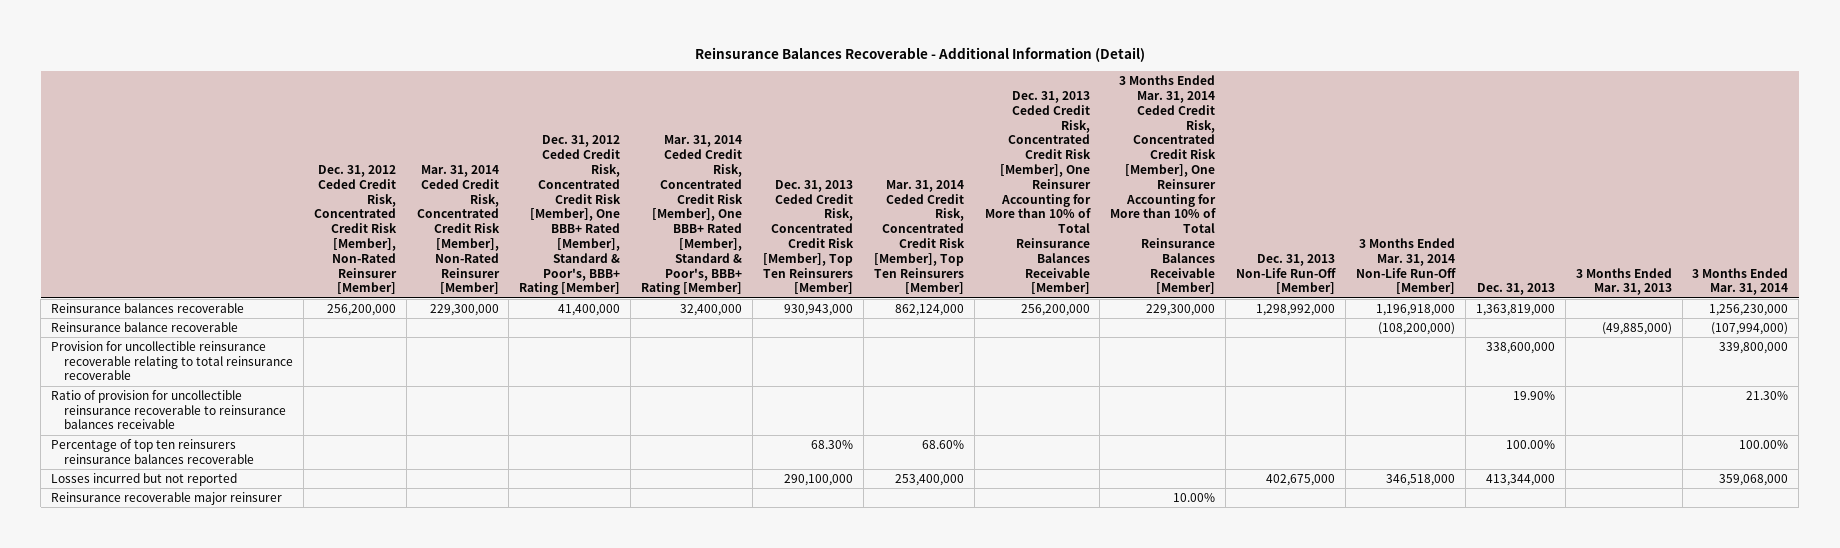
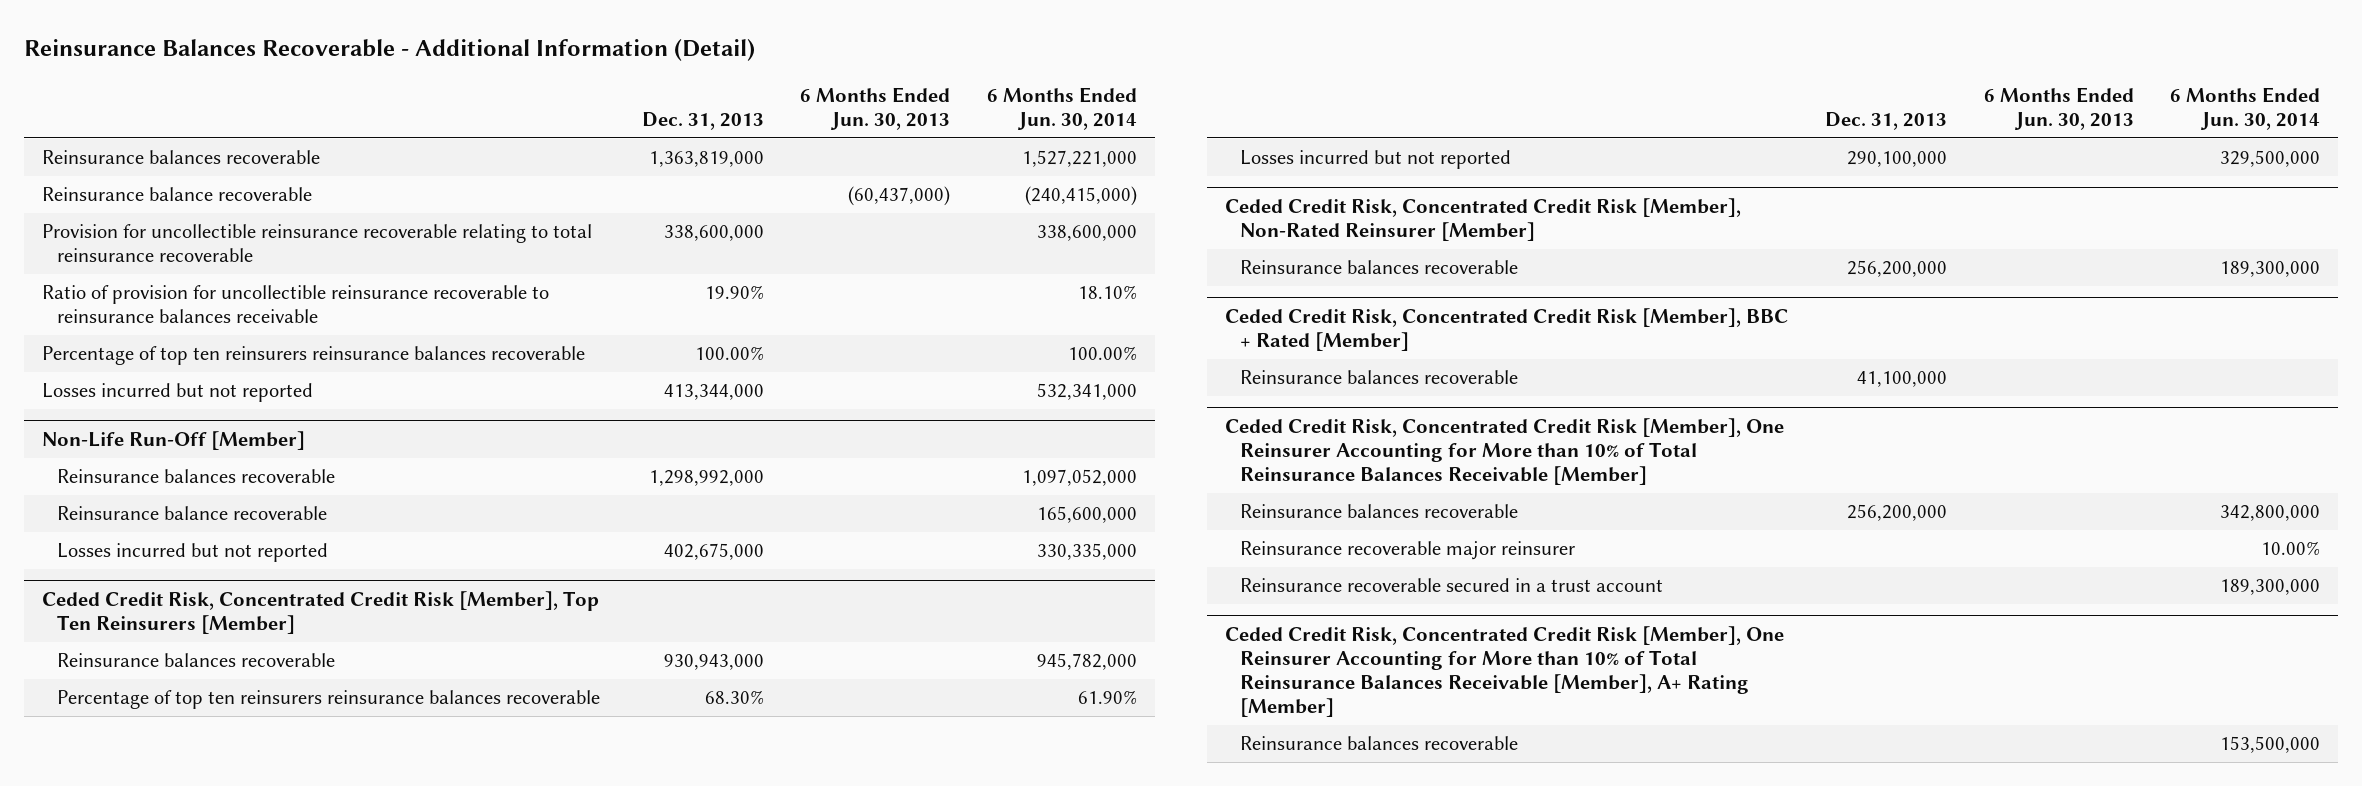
- | Dec. 31, 2012 Ceded Credit Risk, Concentrated Credit Risk [Member], Non-Rated Reinsurer [Member] | Mar. 31, 2014 Ceded Credit Risk, Concentrated Credit Risk [Member], Non-Rated Reinsurer [Member] | Dec. 31, 2012 Ceded Credit Risk, Concentrated Credit Risk [Member], One BBB+ Rated [Member], Standard & Poor's, BBB+ Rating [Member] | Mar. 31, 2014 Ceded Credit Risk, Concentrated Credit Risk [Member], One BBB+ Rated [Member], Standard & Poor's, BBB+ Rating [Member] | Dec. 31, 2013 Ceded Credit Risk, Concentrated Credit Risk [Member], Top Ten Reinsurers [Member] | Mar. 31, 2014 Ceded Credit Risk, Concentrated Credit Risk [Member], Top Ten Reinsurers [Member] | Dec. 31, 2013 Ceded Credit Risk, Concentrated Credit Risk [Member], One Reinsurer Accounting for More than 10% of Total Reinsurance Balances Receivable [Member] | 3 Months Ended Mar. 31, 2014 Ceded Credit Risk, Concentrated Credit Risk [Member], One Reinsurer Accounting for More than 10% of Total Reinsurance Balances Receivable [Member] | Dec. 31, 2013 Non-Life Run-Off [Member] | 3 Months Ended Mar. 31, 2014 Non-Life Run-Off [Member] | Dec. 31, 2013 | 3 Months Ended Mar. 31, 2013 | 3 Months Ended Mar. 31, 2014
+ | Dec. 31, 2013 | 6 Months Ended Jun. 30, 2013 | 6 Months Ended Jun. 30, 2014
+ Non-Life Run-Off [Member]
+ Reinsurance balances recoverable | 1,298,992,000 | | 1,097,052,000
+ Reinsurance balance recoverable | | | 165,600,000
+ Losses incurred but not reported | 402,675,000 | | 330,335,000
+ Ceded Credit Risk, Concentrated Credit Risk [Member], Top Ten Reinsurers [Member]
+ Reinsurance balances recoverable | 930,943,000 | | 945,782,000
+ Percentage of top ten reinsurers reinsurance balances recoverable | 68.30% | | 61.90%
+ Losses incurred but not reported | 290,100,000 | | 329,500,000
+ Ceded Credit Risk, Concentrated Credit Risk [Member], Non-Rated Reinsurer [Member]
+ Reinsurance balances recoverable | 256,200,000 | | 189,300,000
+ Ceded Credit Risk, Concentrated Credit Risk [Member], BBC + Rated [Member]
+ Reinsurance balances recoverable | 41,100,000 | |
+ Ceded Credit Risk, Concentrated Credit Risk [Member], One Reinsurer Accounting for More than 10% of Total Reinsurance Balances Receivable [Member]
+ Reinsurance balances recoverable | 256,200,000 | | 342,800,000
+ Reinsurance recoverable secured in a trust account | | | 189,300,000
+ Ceded Credit Risk, Concentrated Credit Risk [Member], One Reinsurer Accounting for More than 10% of Total Reinsurance Balances Receivable [Member], A+ Rating [Member]
+ Reinsurance balances recoverable | | | 153,500,000

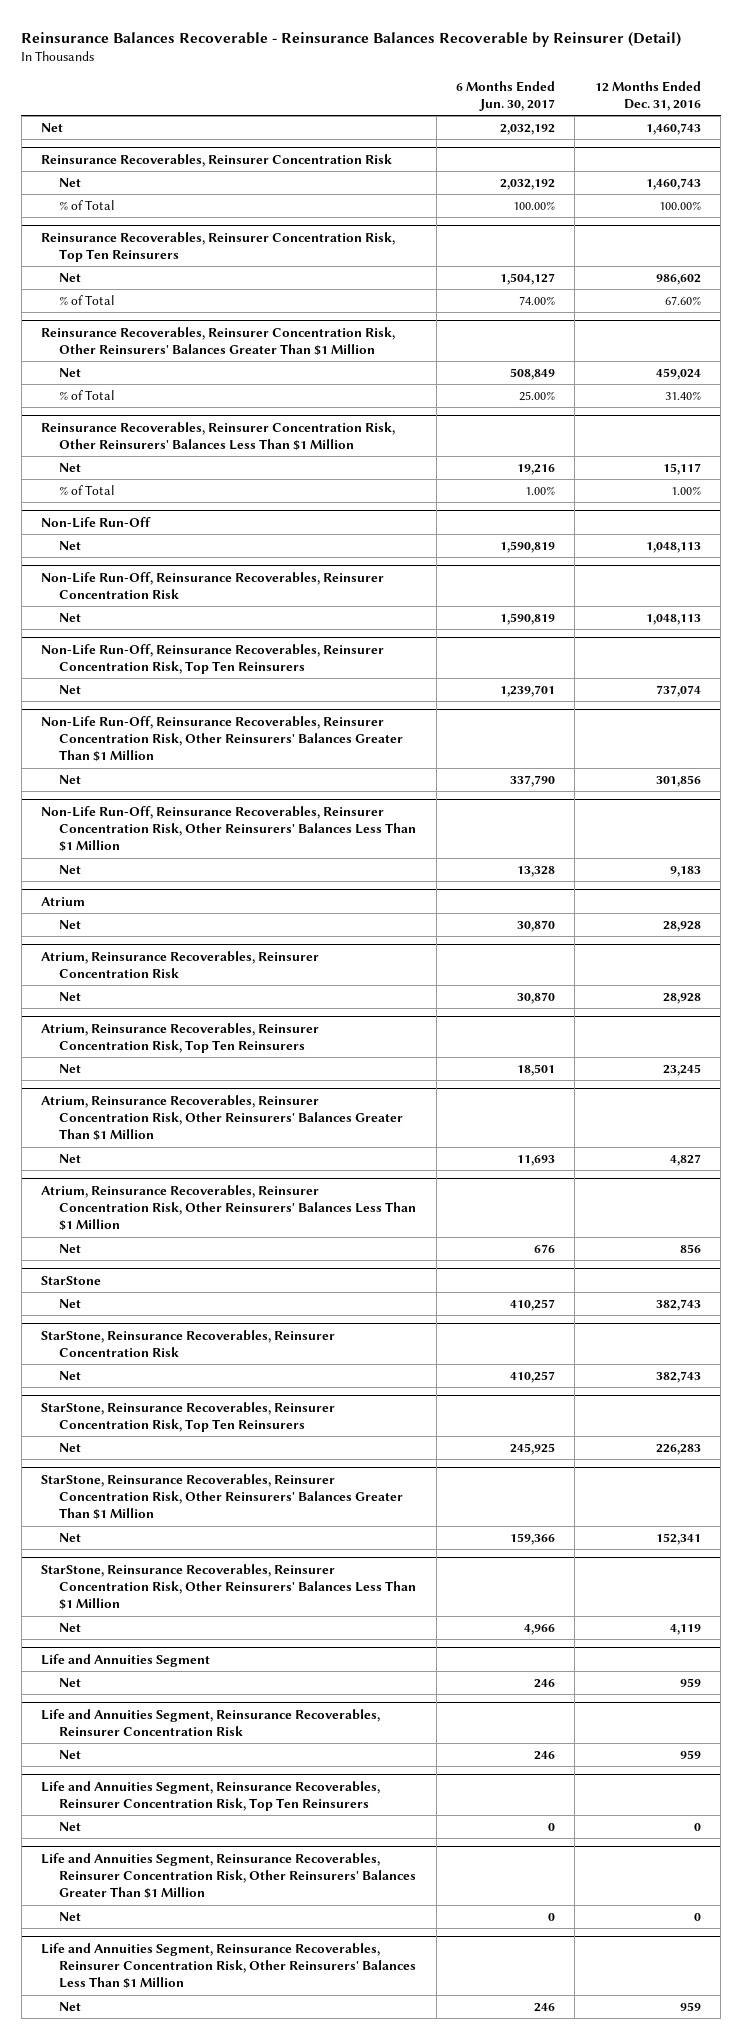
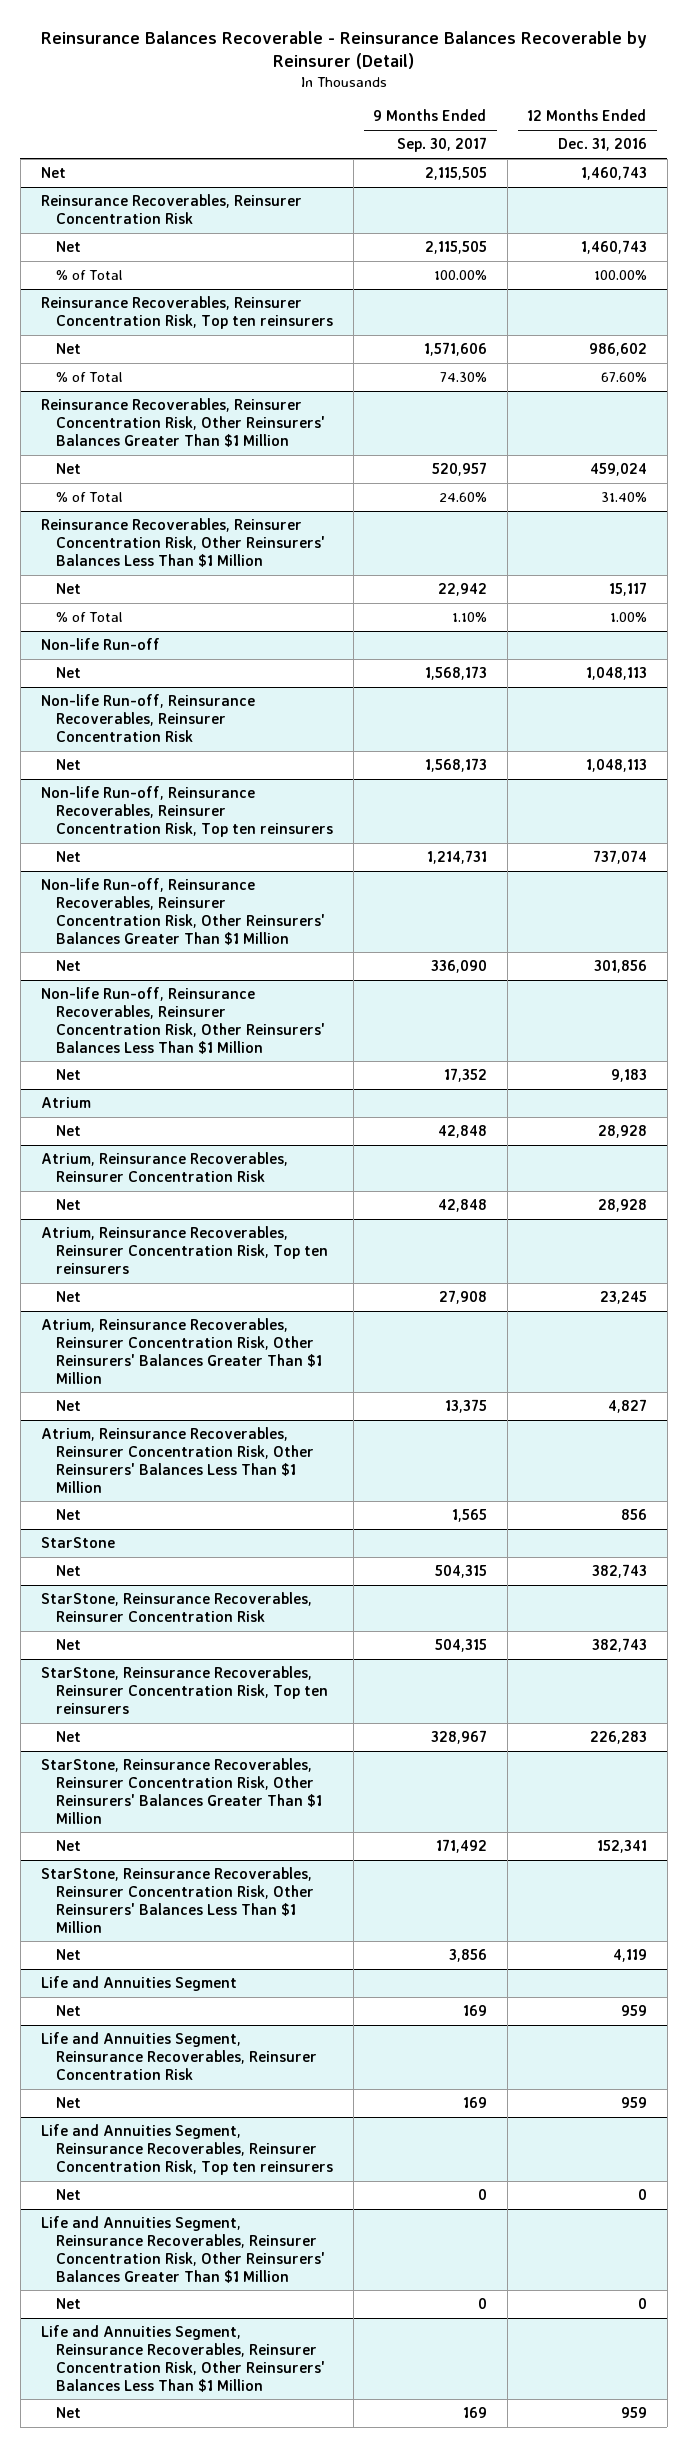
- | 6 Months Ended Jun. 30, 2017 | 12 Months Ended Dec. 31, 2016
+ | 9 Months Ended Sep. 30, 2017 | 12 Months Ended Dec. 31, 2016
- Reinsurance Recoverables, Reinsurer Concentration Risk, Top Ten Reinsurers
+ Reinsurance Recoverables, Reinsurer Concentration Risk, Top ten reinsurers
- Non-Life Run-Off
+ Non-life Run-off
- Non-Life Run-Off, Reinsurance Recoverables, Reinsurer Concentration Risk
+ Non-life Run-off, Reinsurance Recoverables, Reinsurer Concentration Risk
- Non-Life Run-Off, Reinsurance Recoverables, Reinsurer Concentration Risk, Top Ten Reinsurers
+ Non-life Run-off, Reinsurance Recoverables, Reinsurer Concentration Risk, Top ten reinsurers
- Non-Life Run-Off, Reinsurance Recoverables, Reinsurer Concentration Risk, Other Reinsurers' Balances Greater Than $1 Million
+ Non-life Run-off, Reinsurance Recoverables, Reinsurer Concentration Risk, Other Reinsurers' Balances Greater Than $1 Million
- Non-Life Run-Off, Reinsurance Recoverables, Reinsurer Concentration Risk, Other Reinsurers' Balances Less Than $1 Million
+ Non-life Run-off, Reinsurance Recoverables, Reinsurer Concentration Risk, Other Reinsurers' Balances Less Than $1 Million
- Atrium, Reinsurance Recoverables, Reinsurer Concentration Risk, Top Ten Reinsurers
+ Atrium, Reinsurance Recoverables, Reinsurer Concentration Risk, Top ten reinsurers
- StarStone, Reinsurance Recoverables, Reinsurer Concentration Risk, Top Ten Reinsurers
+ StarStone, Reinsurance Recoverables, Reinsurer Concentration Risk, Top ten reinsurers
- Life and Annuities Segment, Reinsurance Recoverables, Reinsurer Concentration Risk, Top Ten Reinsurers
+ Life and Annuities Segment, Reinsurance Recoverables, Reinsurer Concentration Risk, Top ten reinsurers

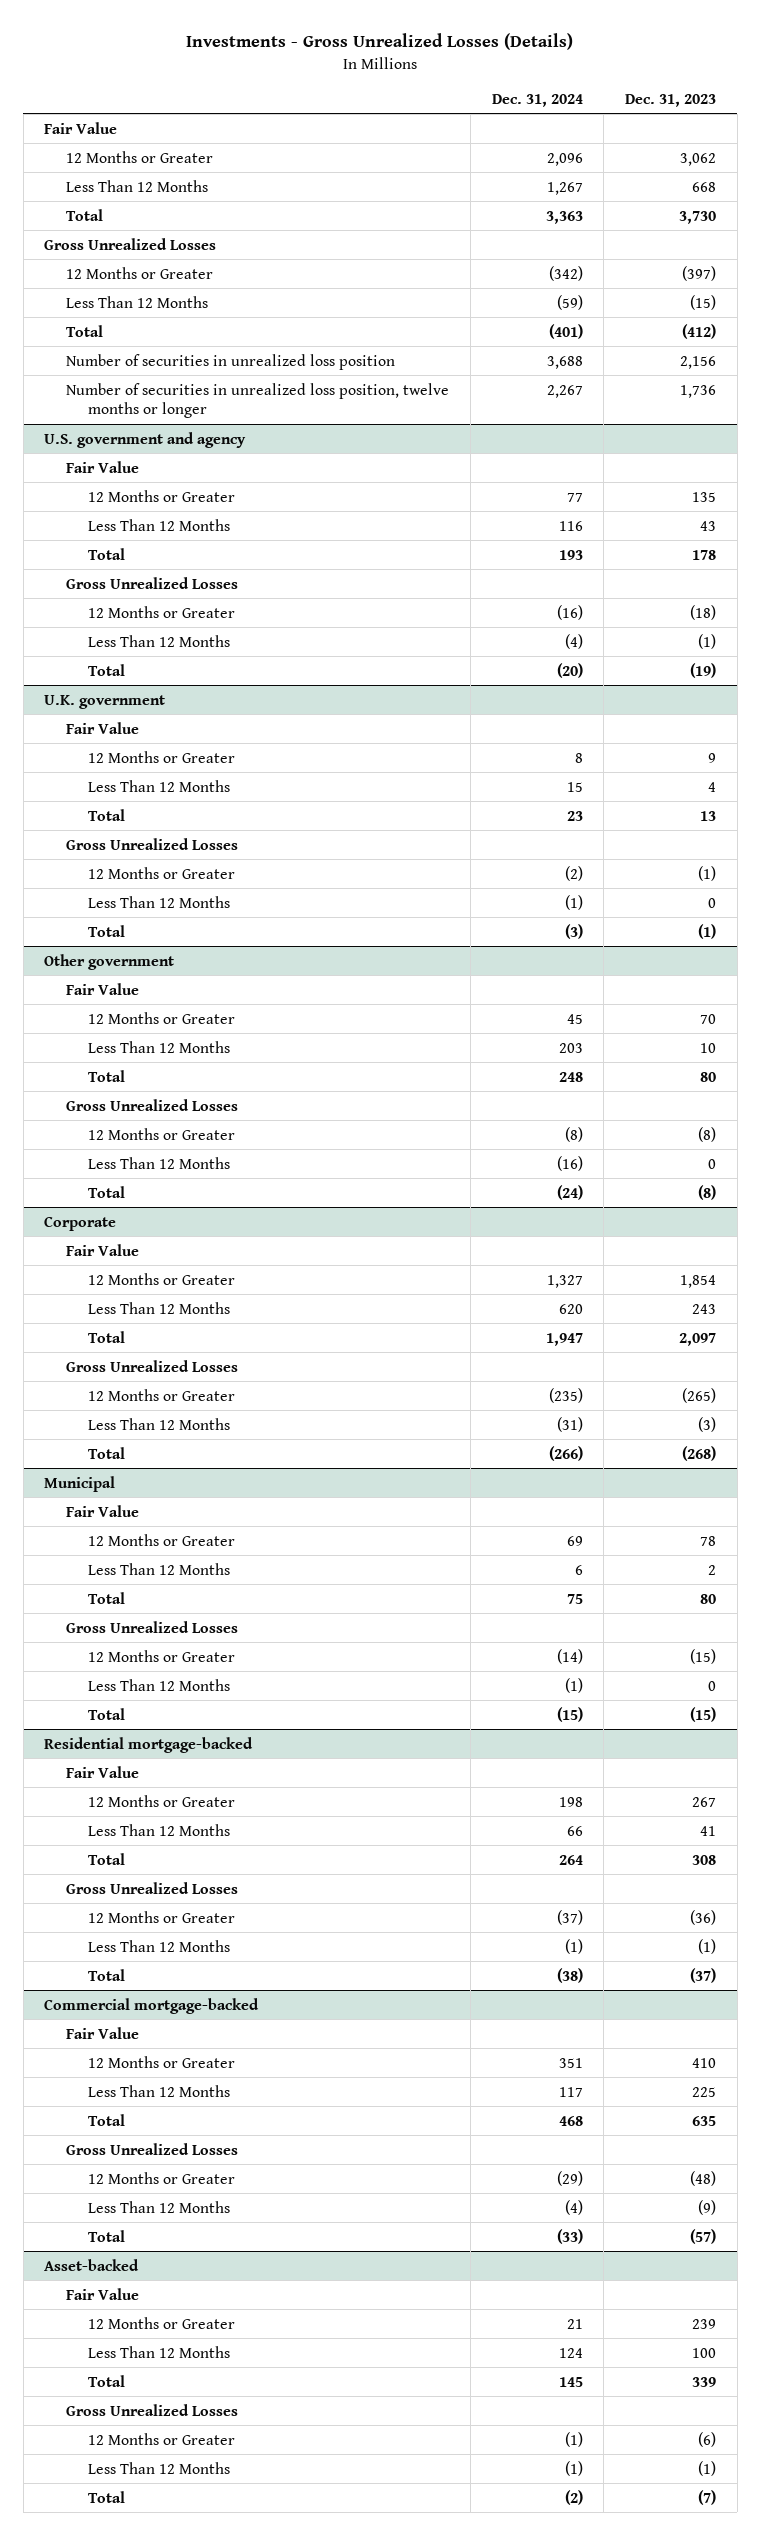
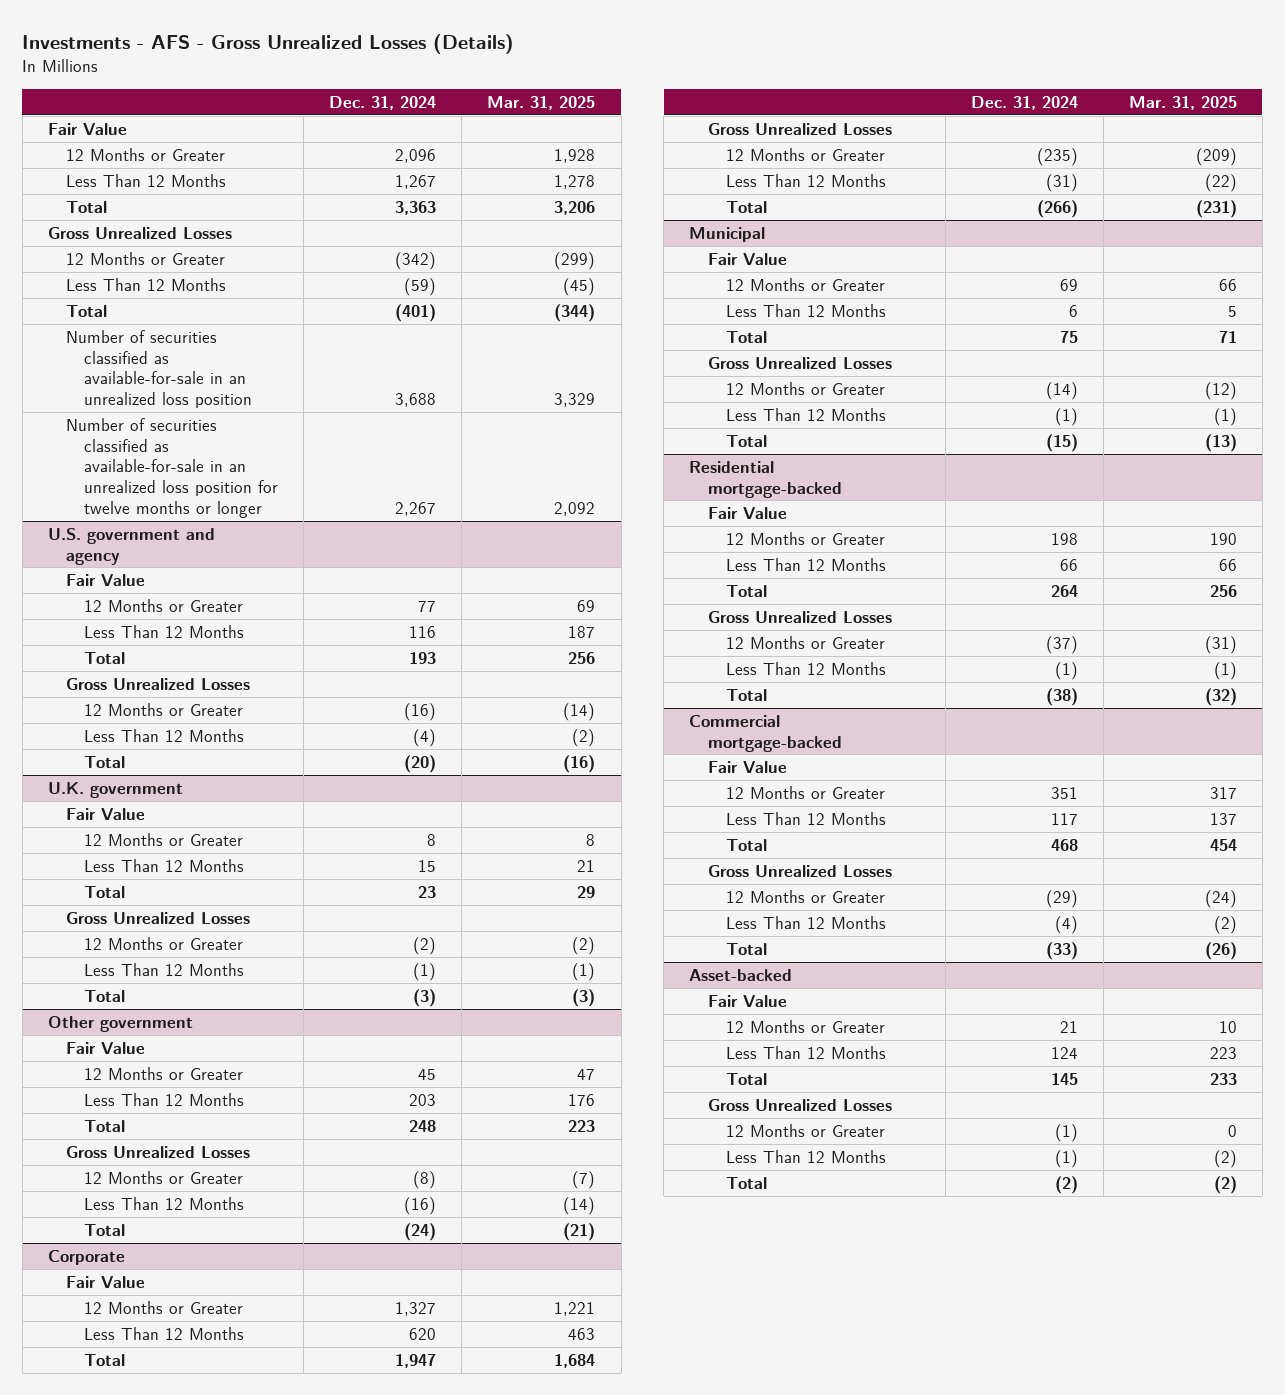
- Investments - Gross Unrealized Losses (Details)
+ Investments - AFS - Gross Unrealized Losses (Details)
- | Dec. 31, 2024 | Dec. 31, 2023
+ | Dec. 31, 2024 | Mar. 31, 2025
- Number of securities in unrealized loss position | 3,688 | 2,156
- Number of securities in unrealized loss position, twelve months or longer | 2,267 | 1,736
+ Number of securities classified as available-for-sale in an unrealized loss position | 3,688 | 3,329
+ Number of securities classified as available-for-sale in an unrealized loss position for twelve months or longer | 2,267 | 2,092

